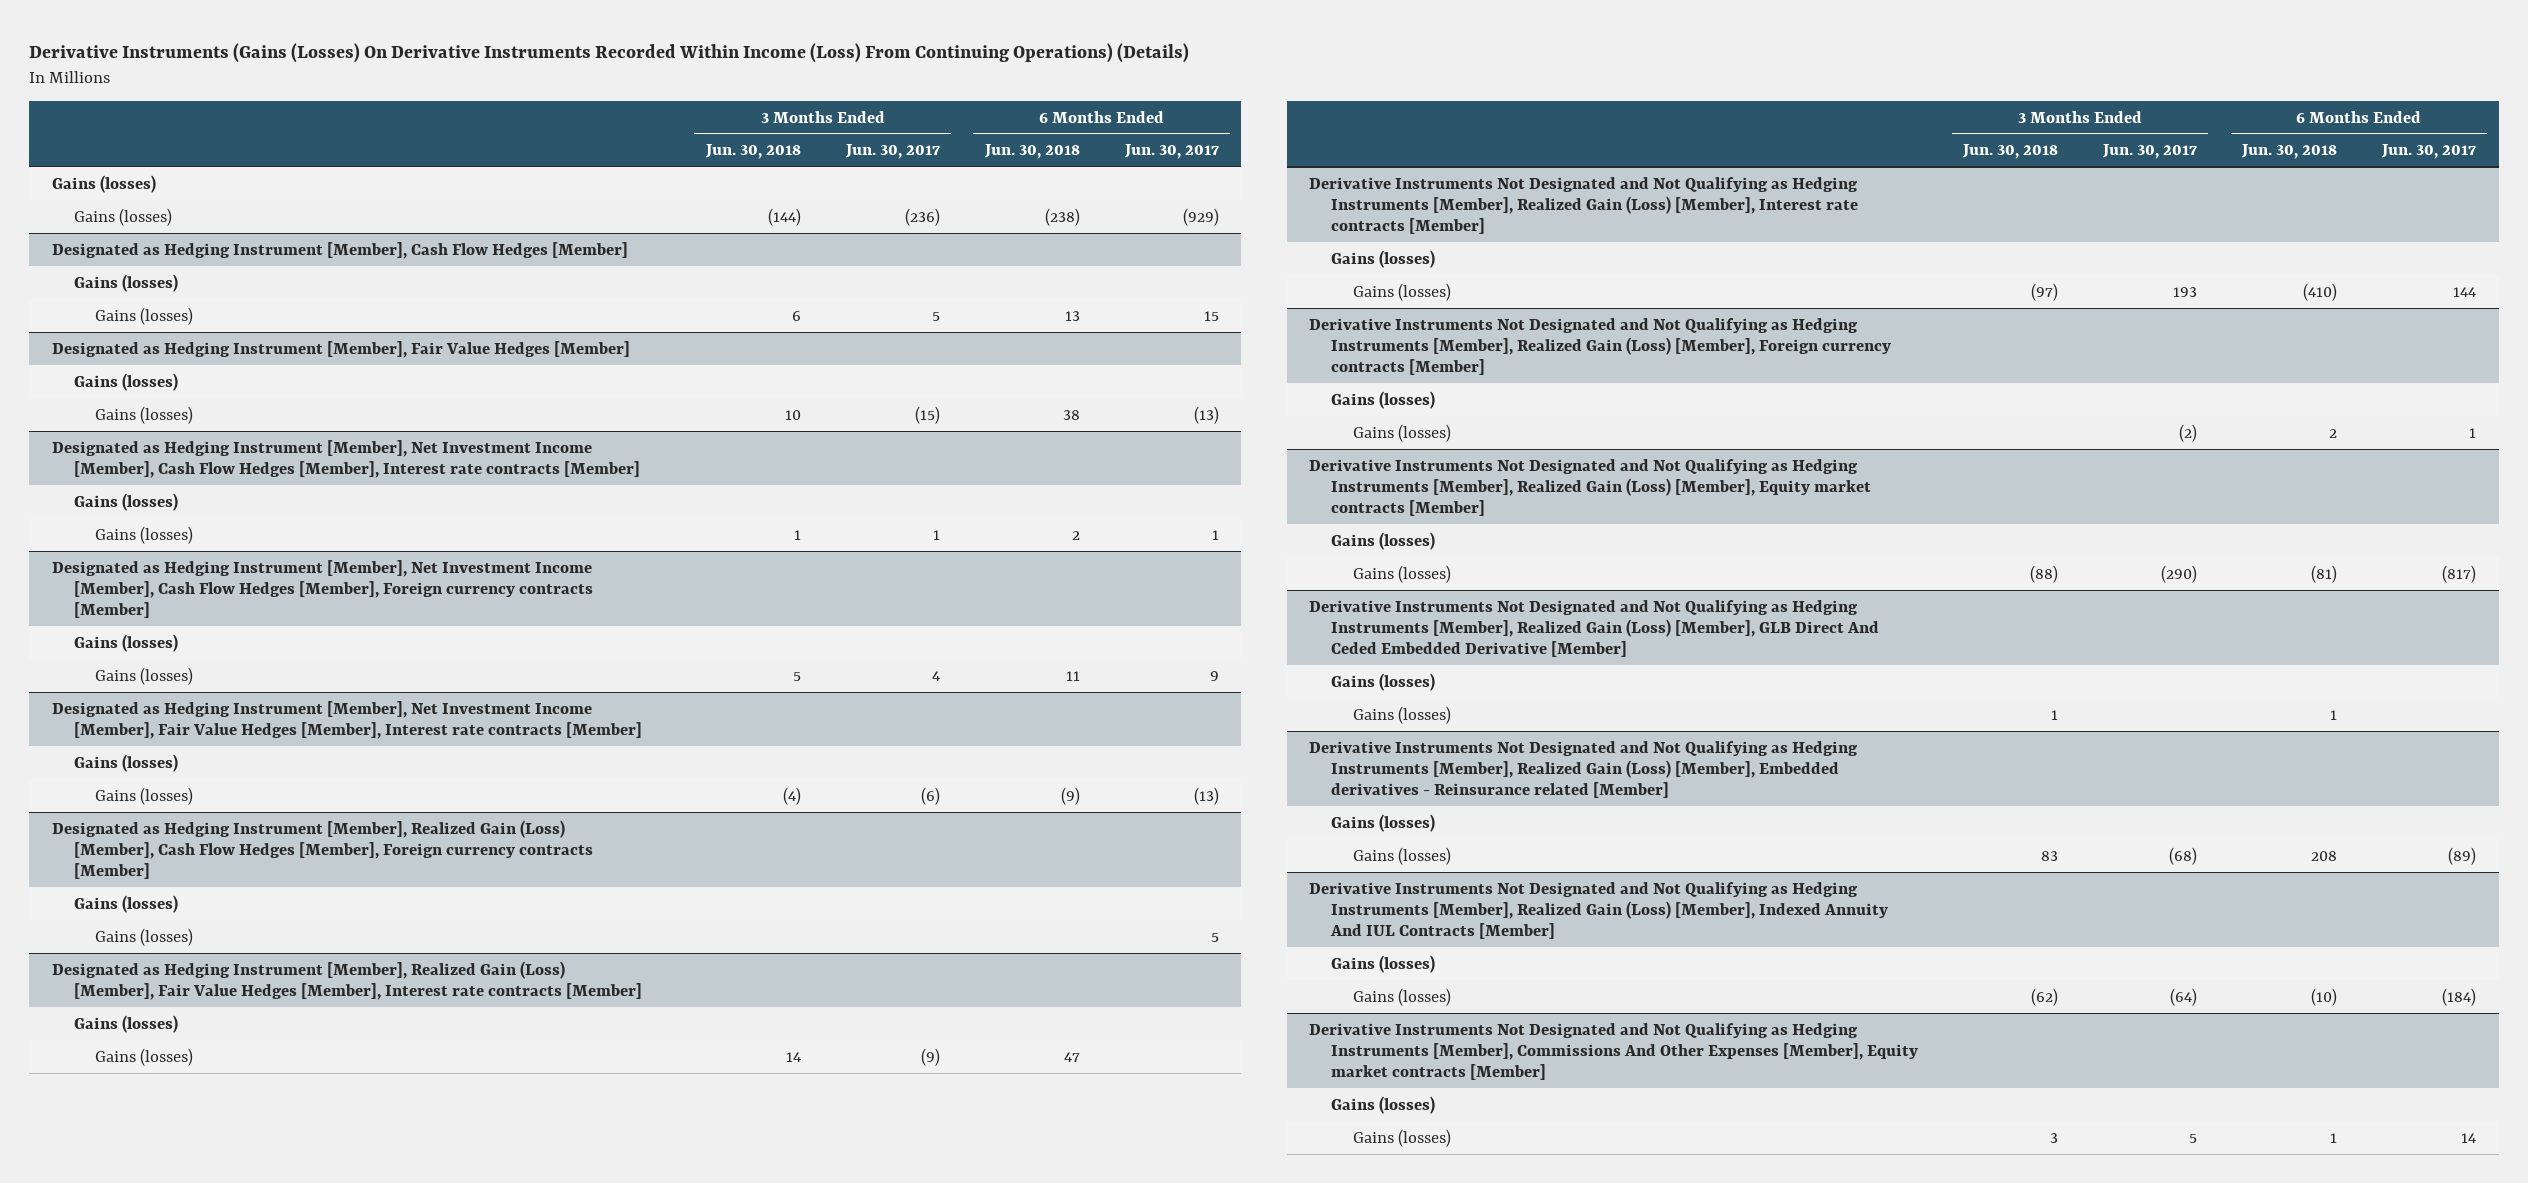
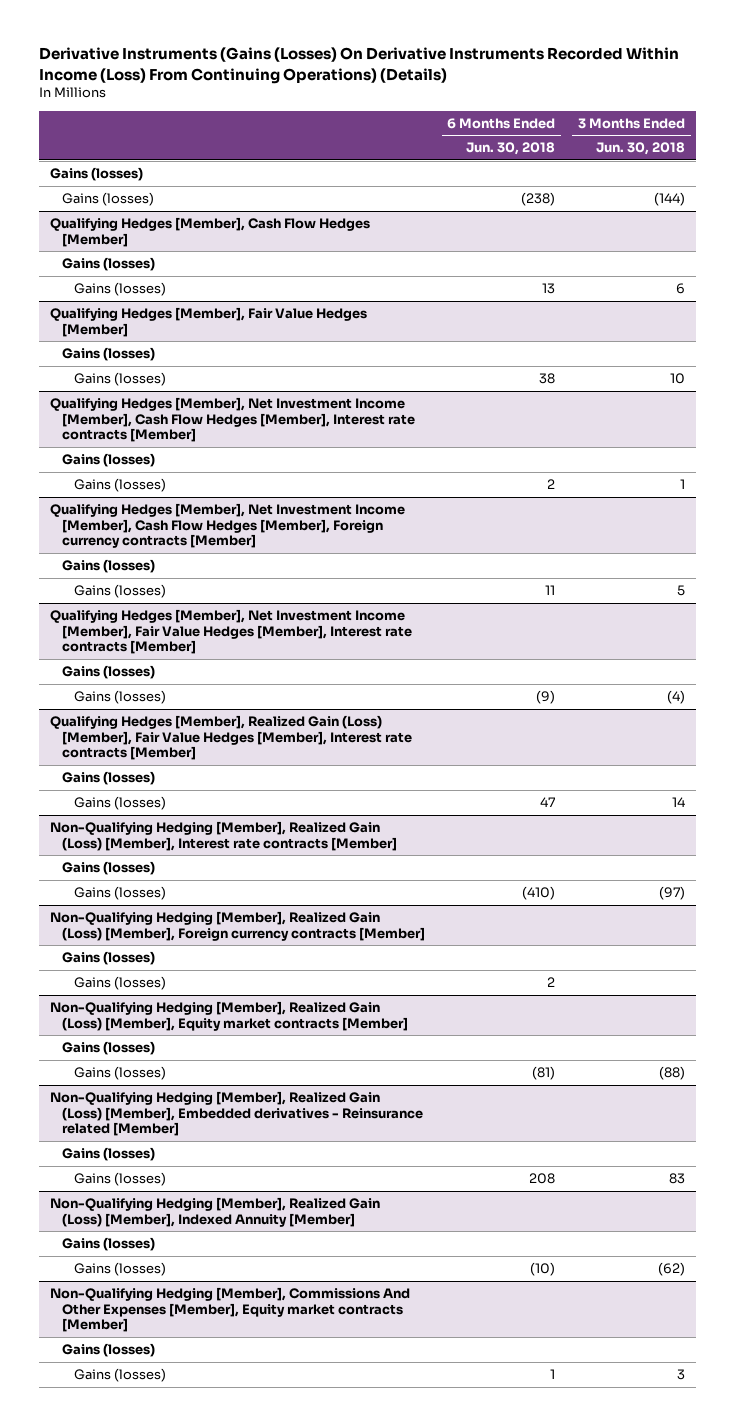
- | 3 Months Ended Jun. 30, 2018 | 3 Months Ended Jun. 30, 2017 | 6 Months Ended Jun. 30, 2018 | 6 Months Ended Jun. 30, 2017
+ | 6 Months Ended Jun. 30, 2018 | 3 Months Ended Jun. 30, 2018
- Designated as Hedging Instrument [Member], Cash Flow Hedges [Member]
+ Qualifying Hedges [Member], Cash Flow Hedges [Member]
- Designated as Hedging Instrument [Member], Fair Value Hedges [Member]
+ Qualifying Hedges [Member], Fair Value Hedges [Member]
- Designated as Hedging Instrument [Member], Net Investment Income [Member], Cash Flow Hedges [Member], Interest rate contracts [Member]
+ Qualifying Hedges [Member], Net Investment Income [Member], Cash Flow Hedges [Member], Interest rate contracts [Member]
- Designated as Hedging Instrument [Member], Net Investment Income [Member], Cash Flow Hedges [Member], Foreign currency contracts [Member]
+ Qualifying Hedges [Member], Net Investment Income [Member], Cash Flow Hedges [Member], Foreign currency contracts [Member]
- Designated as Hedging Instrument [Member], Net Investment Income [Member], Fair Value Hedges [Member], Interest rate contracts [Member]
+ Qualifying Hedges [Member], Net Investment Income [Member], Fair Value Hedges [Member], Interest rate contracts [Member]
- Designated as Hedging Instrument [Member], Realized Gain (Loss) [Member], Cash Flow Hedges [Member], Foreign currency contracts [Member]
- Gains (losses)
- Gains (losses) | | | | 5
- Designated as Hedging Instrument [Member], Realized Gain (Loss) [Member], Fair Value Hedges [Member], Interest rate contracts [Member]
+ Qualifying Hedges [Member], Realized Gain (Loss) [Member], Fair Value Hedges [Member], Interest rate contracts [Member]
- Derivative Instruments Not Designated and Not Qualifying as Hedging Instruments [Member], Realized Gain (Loss) [Member], Interest rate contracts [Member]
+ Non-Qualifying Hedging [Member], Realized Gain (Loss) [Member], Interest rate contracts [Member]
- Derivative Instruments Not Designated and Not Qualifying as Hedging Instruments [Member], Realized Gain (Loss) [Member], Foreign currency contracts [Member]
+ Non-Qualifying Hedging [Member], Realized Gain (Loss) [Member], Foreign currency contracts [Member]
- Derivative Instruments Not Designated and Not Qualifying as Hedging Instruments [Member], Realized Gain (Loss) [Member], Equity market contracts [Member]
+ Non-Qualifying Hedging [Member], Realized Gain (Loss) [Member], Equity market contracts [Member]
- Derivative Instruments Not Designated and Not Qualifying as Hedging Instruments [Member], Realized Gain (Loss) [Member], GLB Direct And Ceded Embedded Derivative [Member]
- Gains (losses)
- Gains (losses) | 1 | | 1 |
- Derivative Instruments Not Designated and Not Qualifying as Hedging Instruments [Member], Realized Gain (Loss) [Member], Embedded derivatives - Reinsurance related [Member]
+ Non-Qualifying Hedging [Member], Realized Gain (Loss) [Member], Embedded derivatives - Reinsurance related [Member]
- Derivative Instruments Not Designated and Not Qualifying as Hedging Instruments [Member], Realized Gain (Loss) [Member], Indexed Annuity And IUL Contracts [Member]
+ Non-Qualifying Hedging [Member], Realized Gain (Loss) [Member], Indexed Annuity [Member]
- Derivative Instruments Not Designated and Not Qualifying as Hedging Instruments [Member], Commissions And Other Expenses [Member], Equity market contracts [Member]
+ Non-Qualifying Hedging [Member], Commissions And Other Expenses [Member], Equity market contracts [Member]

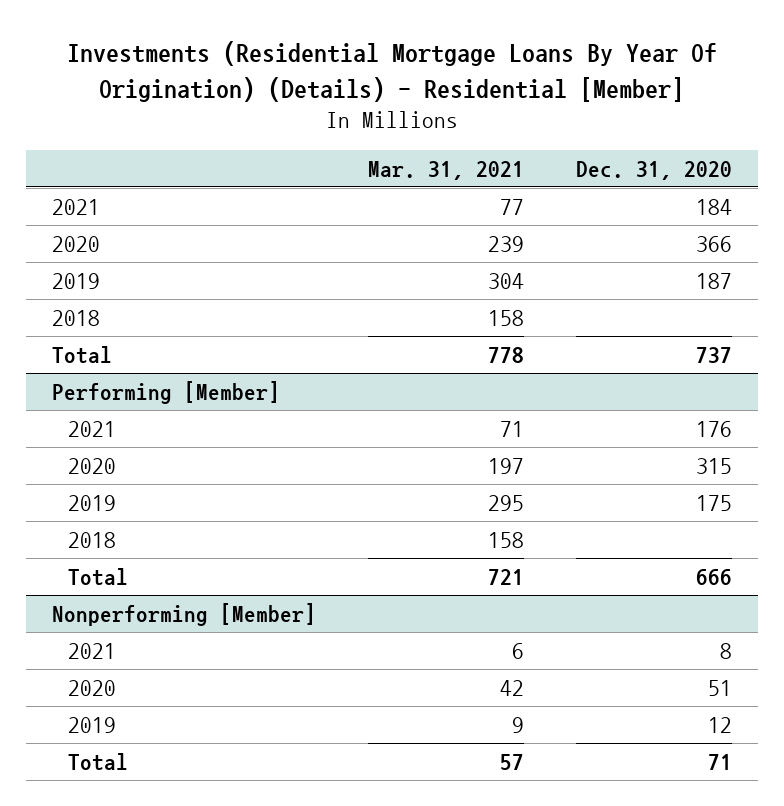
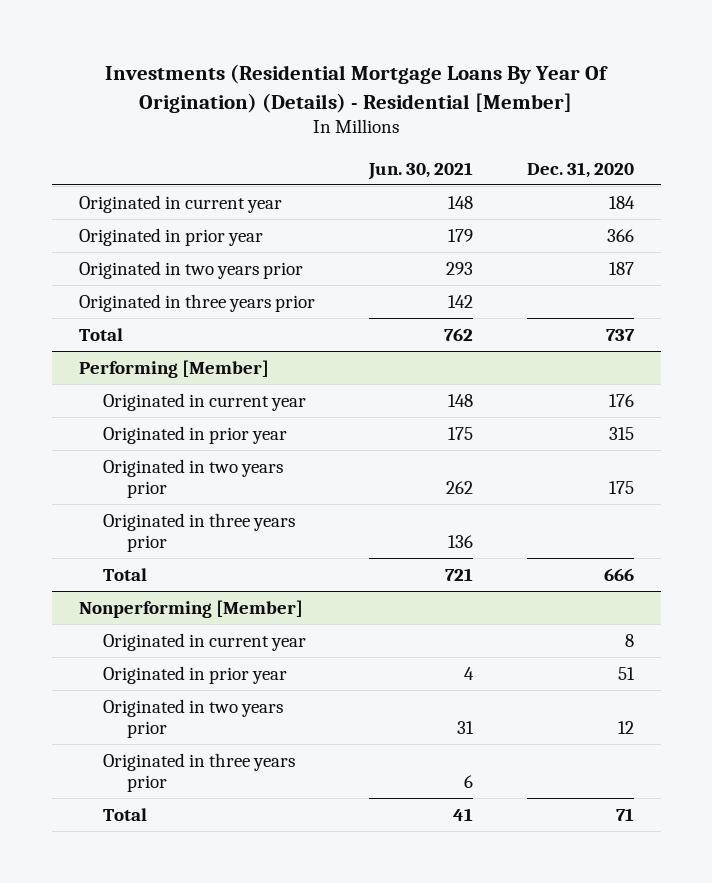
- | Mar. 31, 2021 | Dec. 31, 2020
+ | Jun. 30, 2021 | Dec. 31, 2020
- 2021 | 77 | 184
- 2020 | 239 | 366
- 2019 | 304 | 187
- 2018 | 158 |
+ Originated in current year | 148 | 184
+ Originated in prior year | 179 | 366
+ Originated in two years prior | 293 | 187
+ Originated in three years prior | 142 |
@ Performing [Member]
- 2021 | 71 | 176
- 2020 | 197 | 315
- 2019 | 295 | 175
- 2018 | 158 |
+ Originated in current year | 148 | 176
+ Originated in prior year | 175 | 315
+ Originated in two years prior | 262 | 175
+ Originated in three years prior | 136 |
@ Nonperforming [Member]
- 2021 | 6 | 8
- 2020 | 42 | 51
- 2019 | 9 | 12
+ Originated in current year | | 8
+ Originated in prior year | 4 | 51
+ Originated in two years prior | 31 | 12
+ Originated in three years prior | 6 |

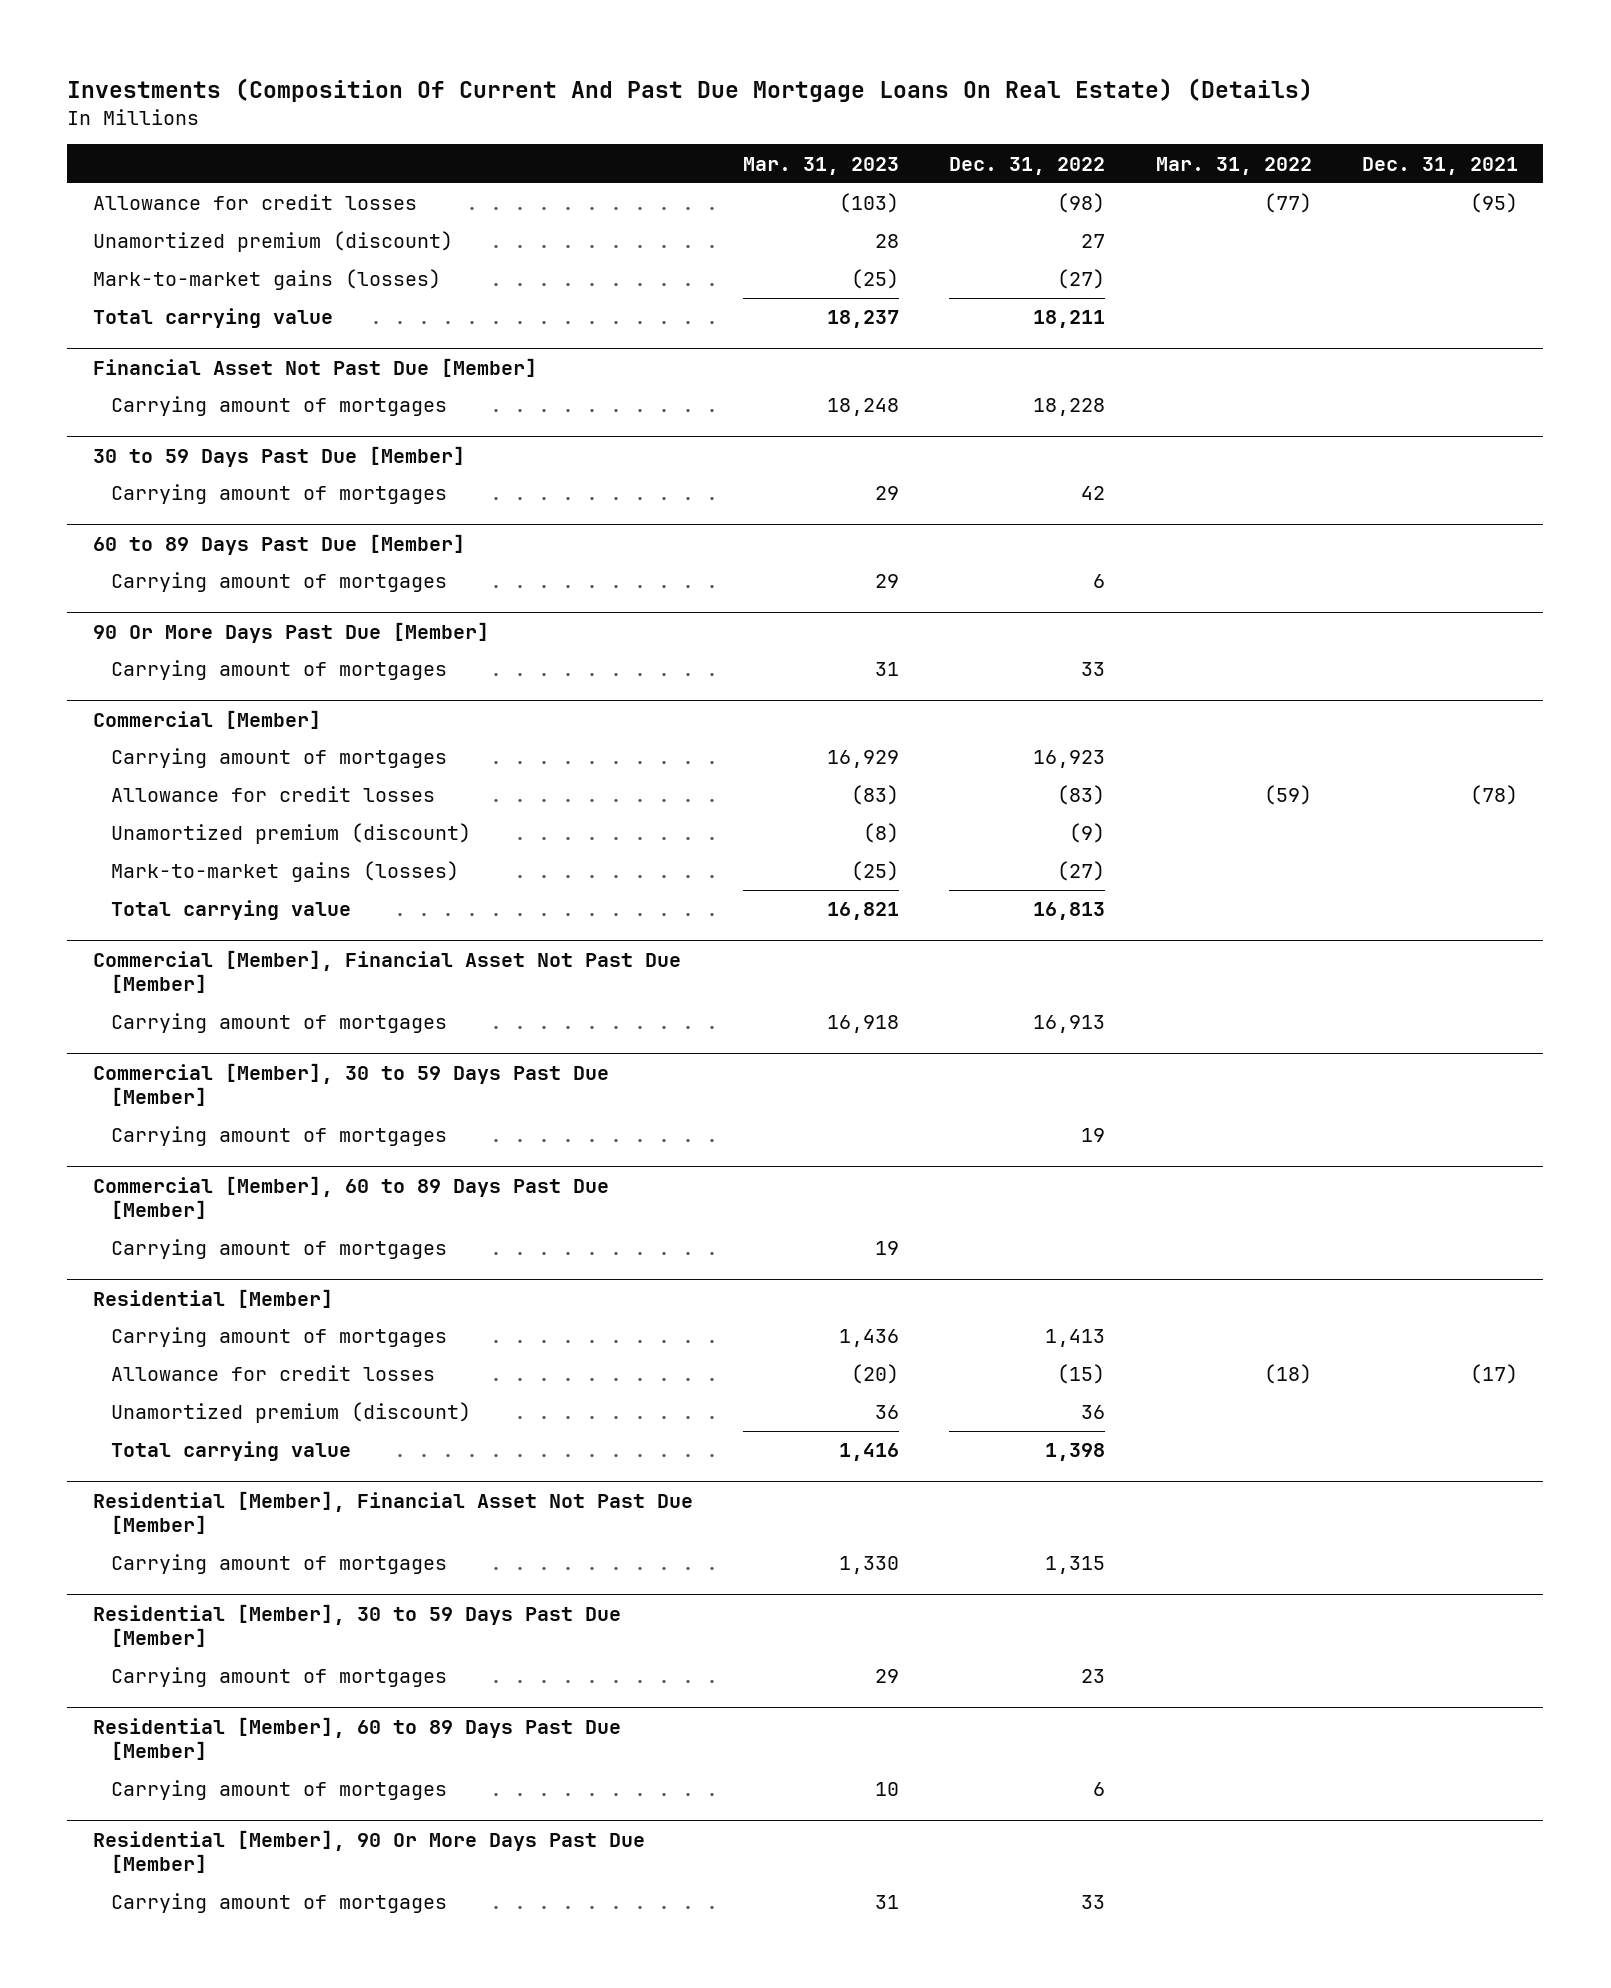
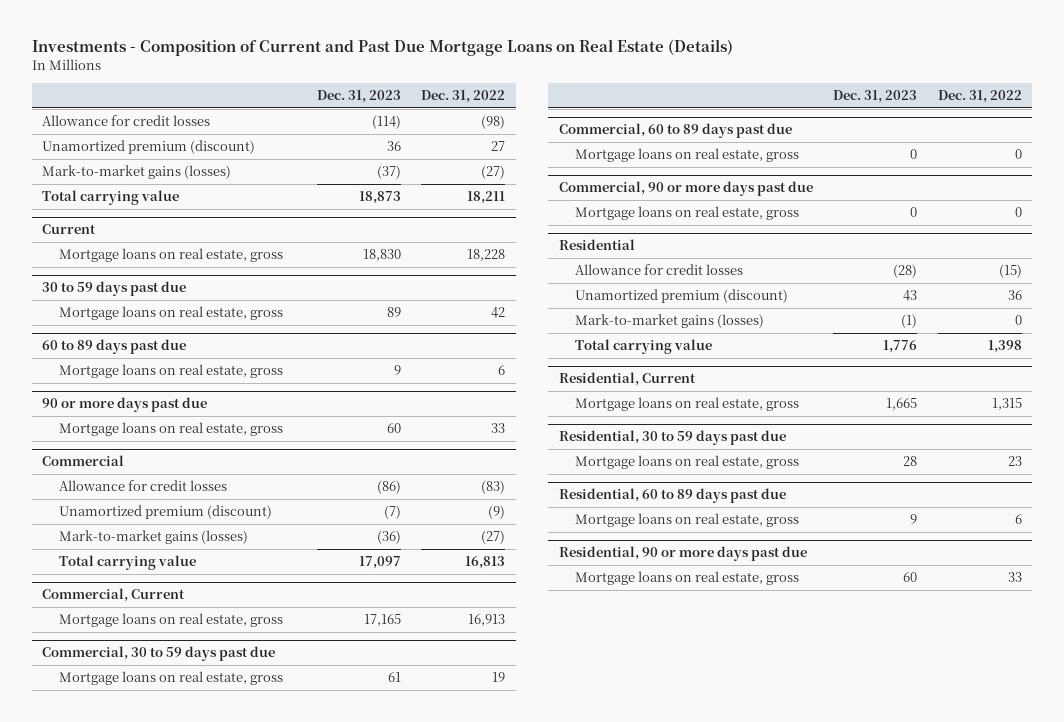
- Investments (Composition Of Current And Past Due Mortgage Loans On Real Estate) (Details)
+ Investments - Composition of Current and Past Due Mortgage Loans on Real Estate (Details)
- | Mar. 31, 2023 | Dec. 31, 2022 | Mar. 31, 2022 | Dec. 31, 2021
+ | Dec. 31, 2023 | Dec. 31, 2022
- Financial Asset Not Past Due [Member]
- Carrying amount of mortgages | 18,248 | 18,228 | |
- 30 to 59 Days Past Due [Member]
- Carrying amount of mortgages | 29 | 42 | |
- 60 to 89 Days Past Due [Member]
- Carrying amount of mortgages | 29 | 6 | |
- 90 Or More Days Past Due [Member]
- Carrying amount of mortgages | 31 | 33 | |
- Commercial [Member]
- Carrying amount of mortgages | 16,929 | 16,923 | |
+ Current
+ Mortgage loans on real estate, gross | 18,830 | 18,228
+ 30 to 59 days past due
+ Mortgage loans on real estate, gross | 89 | 42
+ 60 to 89 days past due
+ Mortgage loans on real estate, gross | 9 | 6
+ 90 or more days past due
+ Mortgage loans on real estate, gross | 60 | 33
+ Commercial
- Commercial [Member], Financial Asset Not Past Due [Member]
- Carrying amount of mortgages | 16,918 | 16,913 | |
- Commercial [Member], 30 to 59 Days Past Due [Member]
- Carrying amount of mortgages | | 19 | |
- Commercial [Member], 60 to 89 Days Past Due [Member]
- Carrying amount of mortgages | 19 | | |
- Residential [Member]
- Carrying amount of mortgages | 1,436 | 1,413 | |
+ Commercial, Current
+ Mortgage loans on real estate, gross | 17,165 | 16,913
+ Commercial, 30 to 59 days past due
+ Mortgage loans on real estate, gross | 61 | 19
+ Commercial, 60 to 89 days past due
+ Mortgage loans on real estate, gross | 0 | 0
+ Commercial, 90 or more days past due
+ Mortgage loans on real estate, gross | 0 | 0
+ Residential
+ Mark-to-market gains (losses) | (1) | 0
- Residential [Member], Financial Asset Not Past Due [Member]
- Carrying amount of mortgages | 1,330 | 1,315 | |
- Residential [Member], 30 to 59 Days Past Due [Member]
- Carrying amount of mortgages | 29 | 23 | |
- Residential [Member], 60 to 89 Days Past Due [Member]
- Carrying amount of mortgages | 10 | 6 | |
- Residential [Member], 90 Or More Days Past Due [Member]
- Carrying amount of mortgages | 31 | 33 | |
+ Residential, Current
+ Mortgage loans on real estate, gross | 1,665 | 1,315
+ Residential, 30 to 59 days past due
+ Mortgage loans on real estate, gross | 28 | 23
+ Residential, 60 to 89 days past due
+ Mortgage loans on real estate, gross | 9 | 6
+ Residential, 90 or more days past due
+ Mortgage loans on real estate, gross | 60 | 33

